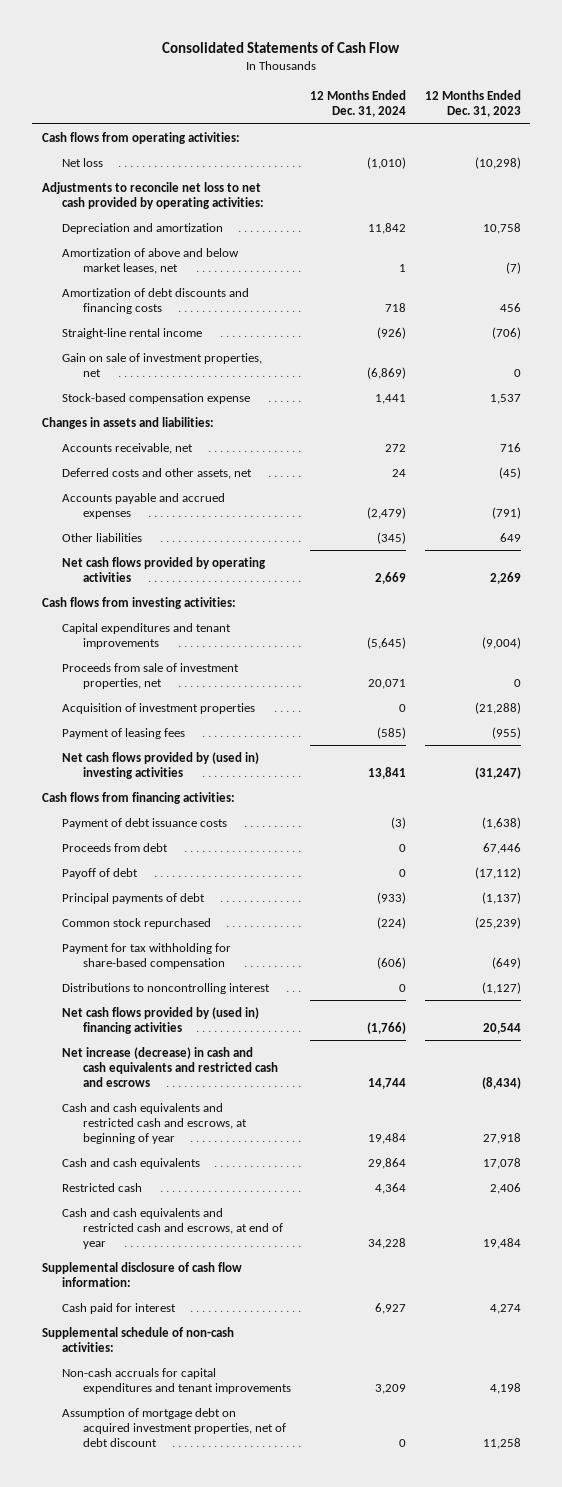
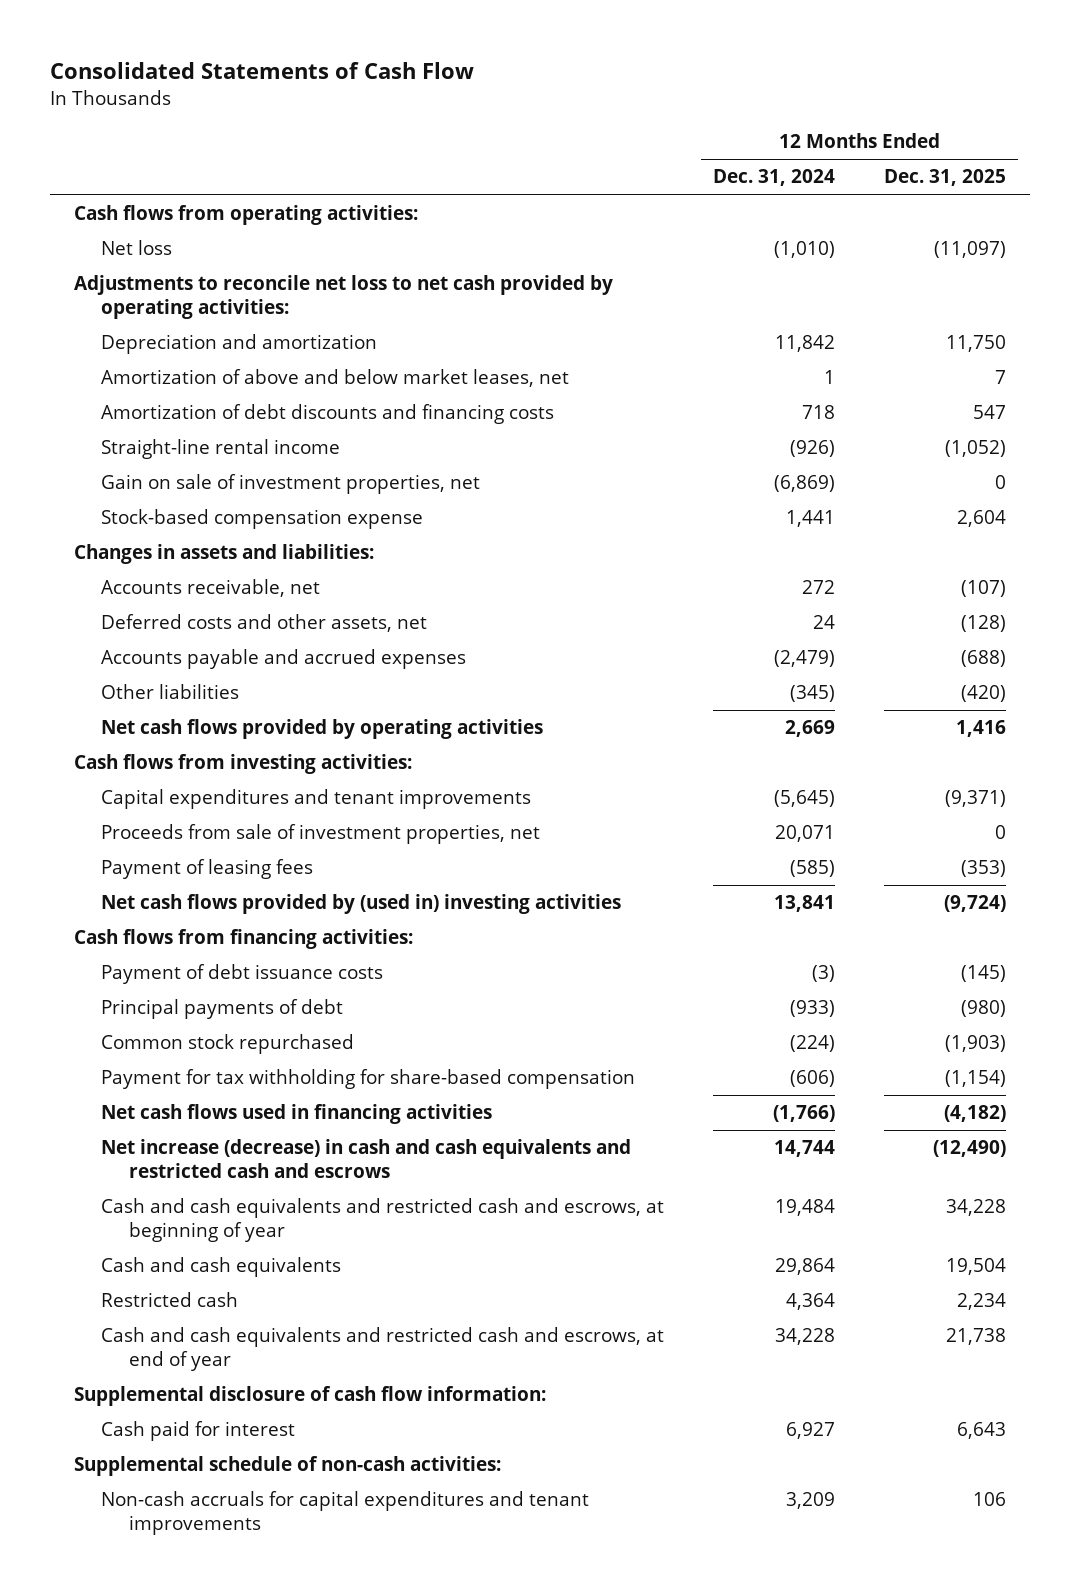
- | 12 Months Ended Dec. 31, 2024 | 12 Months Ended Dec. 31, 2023
+ | 12 Months Ended Dec. 31, 2024 | 12 Months Ended Dec. 31, 2025
- Acquisition of investment properties | 0 | (21,288)
- Proceeds from debt | 0 | 67,446
- Payoff of debt | 0 | (17,112)
- Distributions to noncontrolling interest | 0 | (1,127)
- Net cash flows provided by (used in) financing activities | (1,766) | 20,544
+ Net cash flows used in financing activities | (1,766) | (4,182)
- Assumption of mortgage debt on acquired investment properties, net of debt discount | 0 | 11,258

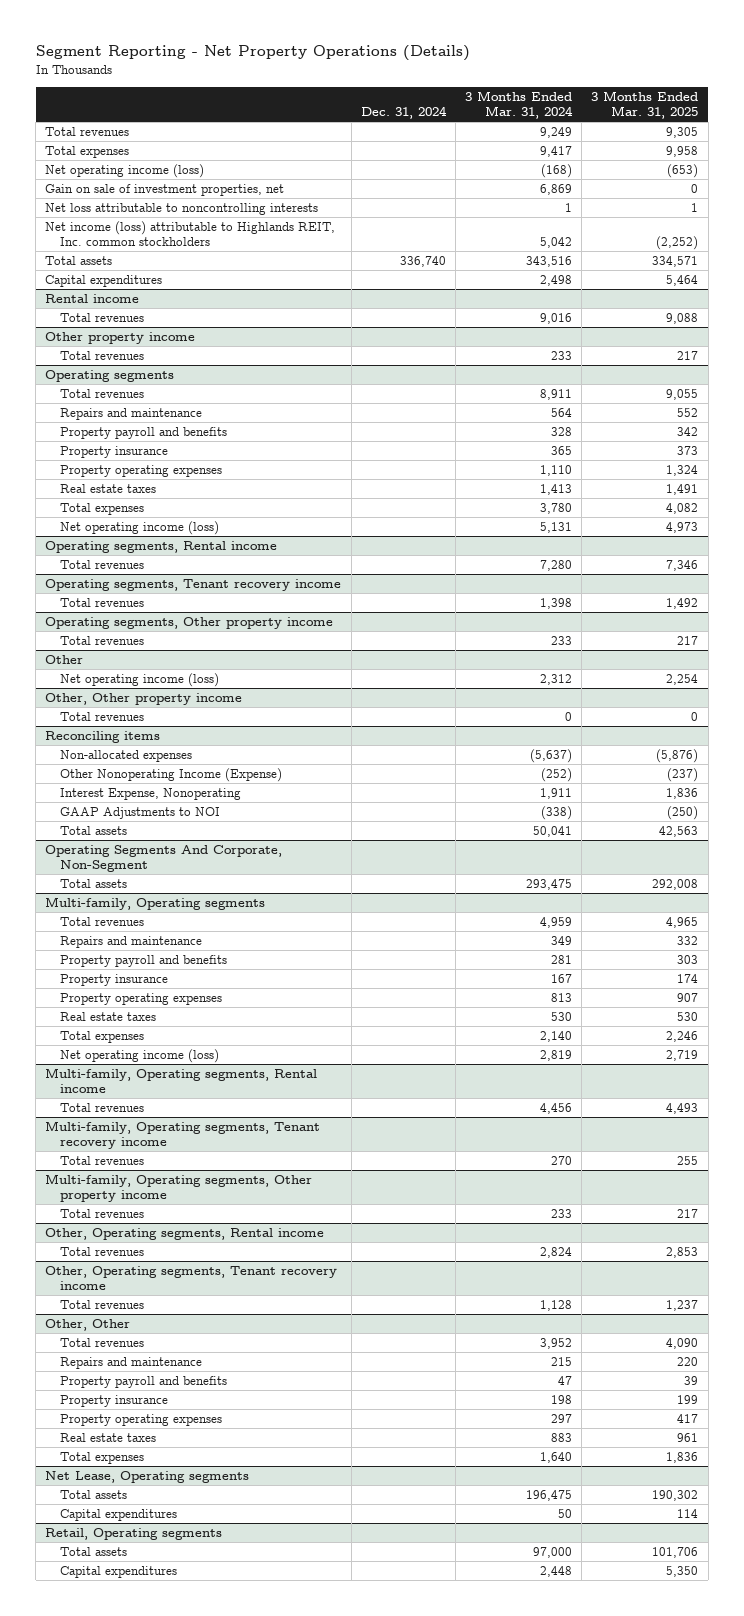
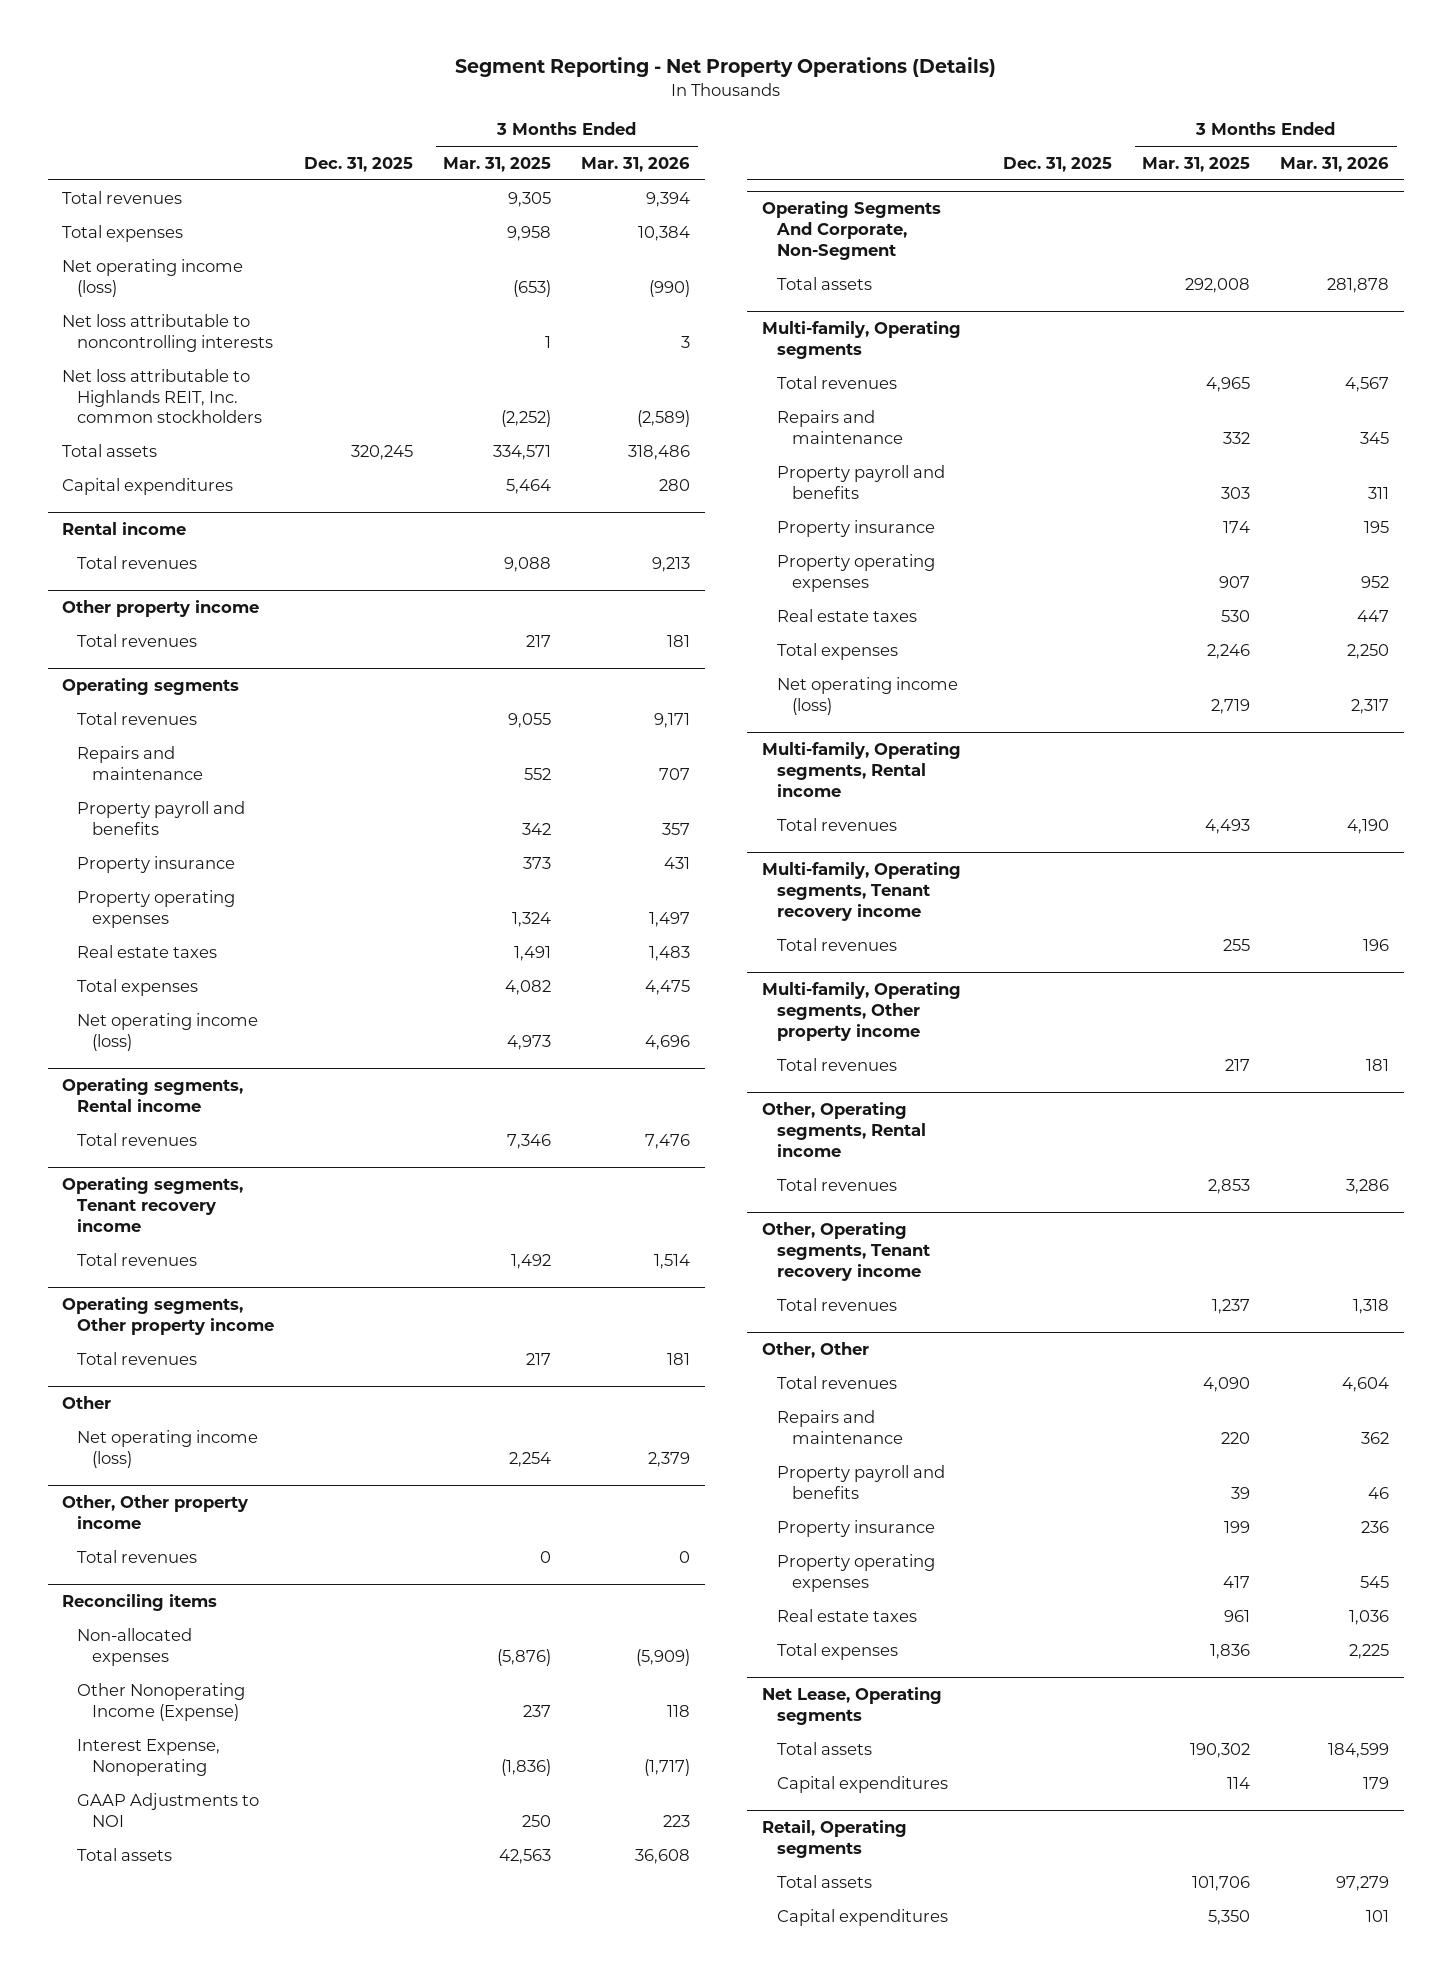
- | Dec. 31, 2024 | 3 Months Ended Mar. 31, 2024 | 3 Months Ended Mar. 31, 2025
+ | Dec. 31, 2025 | 3 Months Ended Mar. 31, 2025 | 3 Months Ended Mar. 31, 2026
- Gain on sale of investment properties, net | | 6,869 | 0
- Net income (loss) attributable to Highlands REIT, Inc. common stockholders | | 5,042 | (2,252)
+ Net loss attributable to Highlands REIT, Inc. common stockholders | | (2,252) | (2,589)
@ Reconciling items
- Other Nonoperating Income (Expense) | | (252) | (237)
- Interest Expense, Nonoperating | | 1,911 | 1,836
- GAAP Adjustments to NOI | | (338) | (250)
+ Other Nonoperating Income (Expense) | | 237 | 118
+ Interest Expense, Nonoperating | | (1,836) | (1,717)
+ GAAP Adjustments to NOI | | 250 | 223

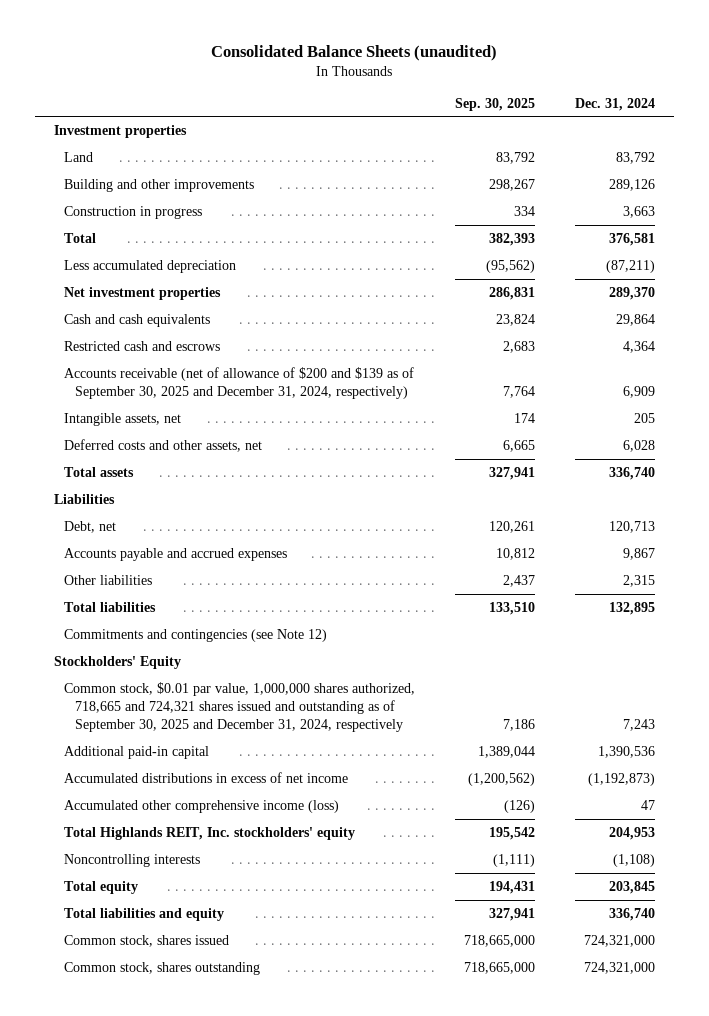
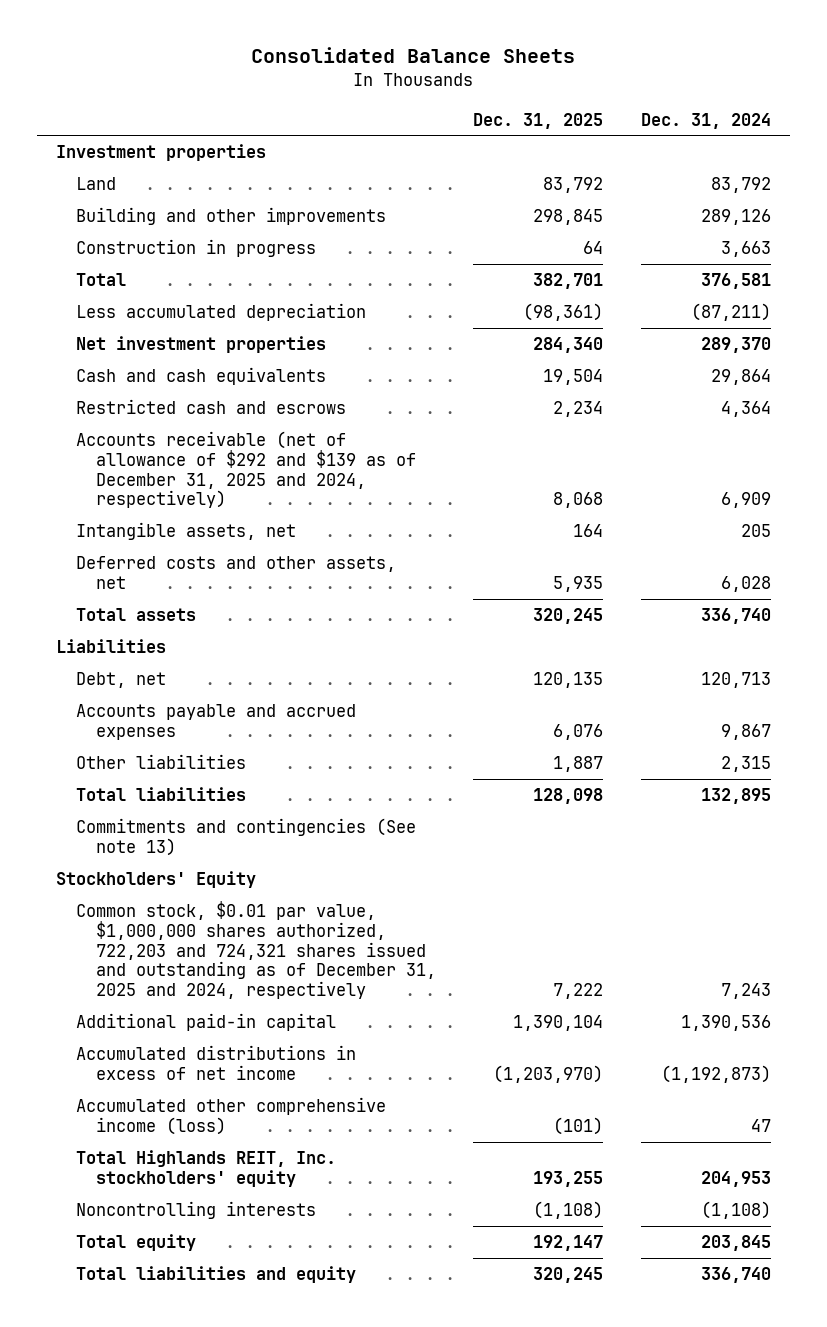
- Consolidated Balance Sheets (unaudited)
+ Consolidated Balance Sheets
- | Sep. 30, 2025 | Dec. 31, 2024
+ | Dec. 31, 2025 | Dec. 31, 2024
- Accounts receivable (net of allowance of $200 and $139 as of September 30, 2025 and December 31, 2024, respectively) | 7,764 | 6,909
+ Accounts receivable (net of allowance of $292 and $139 as of December 31, 2025 and 2024, respectively) | 8,068 | 6,909
- Commitments and contingencies (see Note 12)
+ Commitments and contingencies (See note 13)
- Common stock, $0.01 par value, 1,000,000 shares authorized, 718,665 and 724,321 shares issued and outstanding as of September 30, 2025 and December 31, 2024, respectively | 7,186 | 7,243
+ Common stock, $0.01 par value, $1,000,000 shares authorized, 722,203 and 724,321 shares issued and outstanding as of December 31, 2025 and 2024, respectively | 7,222 | 7,243
- Common stock, shares issued | 718,665,000 | 724,321,000
- Common stock, shares outstanding | 718,665,000 | 724,321,000

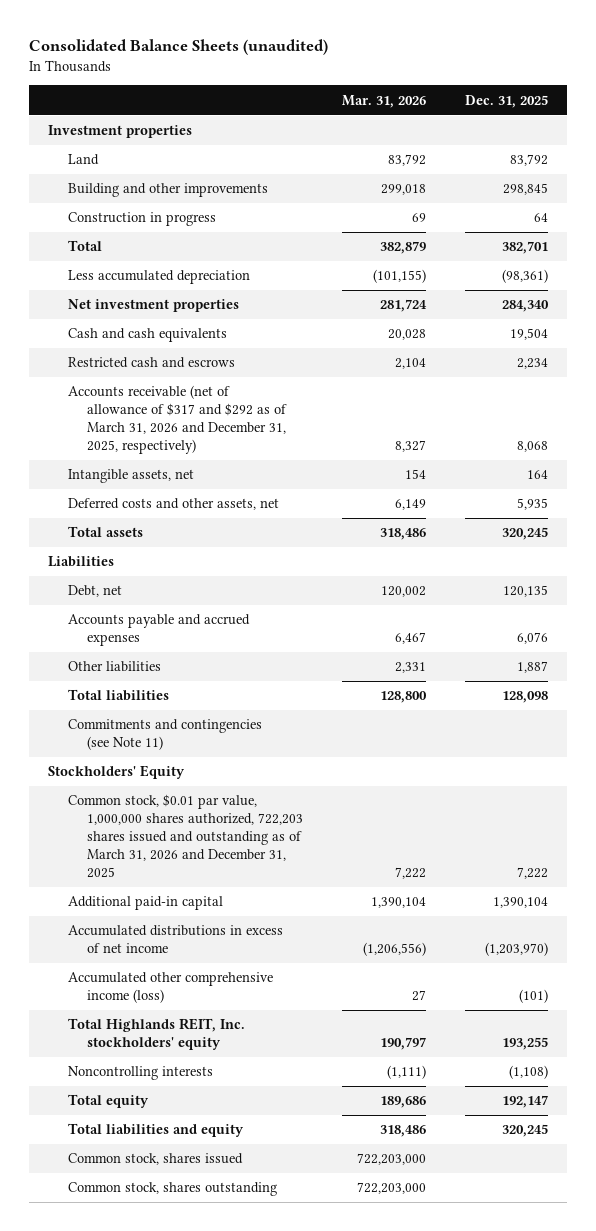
- Consolidated Balance Sheets
+ Consolidated Balance Sheets (unaudited)
- | Dec. 31, 2025 | Dec. 31, 2024
+ | Mar. 31, 2026 | Dec. 31, 2025
- Accounts receivable (net of allowance of $292 and $139 as of December 31, 2025 and 2024, respectively) | 8,068 | 6,909
+ Accounts receivable (net of allowance of $317 and $292 as of March 31, 2026 and December 31, 2025, respectively) | 8,327 | 8,068
- Commitments and contingencies (See note 13)
+ Commitments and contingencies (see Note 11)
- Common stock, $0.01 par value, $1,000,000 shares authorized, 722,203 and 724,321 shares issued and outstanding as of December 31, 2025 and 2024, respectively | 7,222 | 7,243
+ Common stock, $0.01 par value, 1,000,000 shares authorized, 722,203 shares issued and outstanding as of March 31, 2026 and December 31, 2025 | 7,222 | 7,222
+ Common stock, shares issued | 722,203,000 |
+ Common stock, shares outstanding | 722,203,000 |

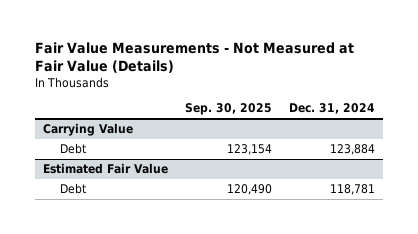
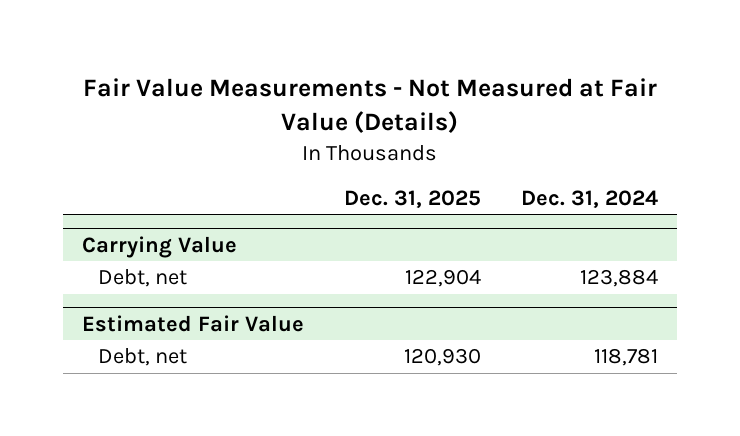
- | Sep. 30, 2025 | Dec. 31, 2024
+ | Dec. 31, 2025 | Dec. 31, 2024
@ Carrying Value
- Debt | 123,154 | 123,884
+ Debt, net | 122,904 | 123,884
@ Estimated Fair Value
- Debt | 120,490 | 118,781
+ Debt, net | 120,930 | 118,781

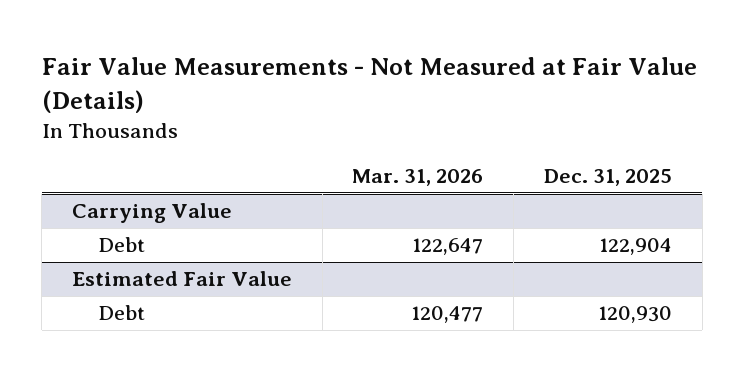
- | Dec. 31, 2025 | Dec. 31, 2024
+ | Mar. 31, 2026 | Dec. 31, 2025
@ Carrying Value
- Debt, net | 122,904 | 123,884
+ Debt | 122,647 | 122,904
@ Estimated Fair Value
- Debt, net | 120,930 | 118,781
+ Debt | 120,477 | 120,930

